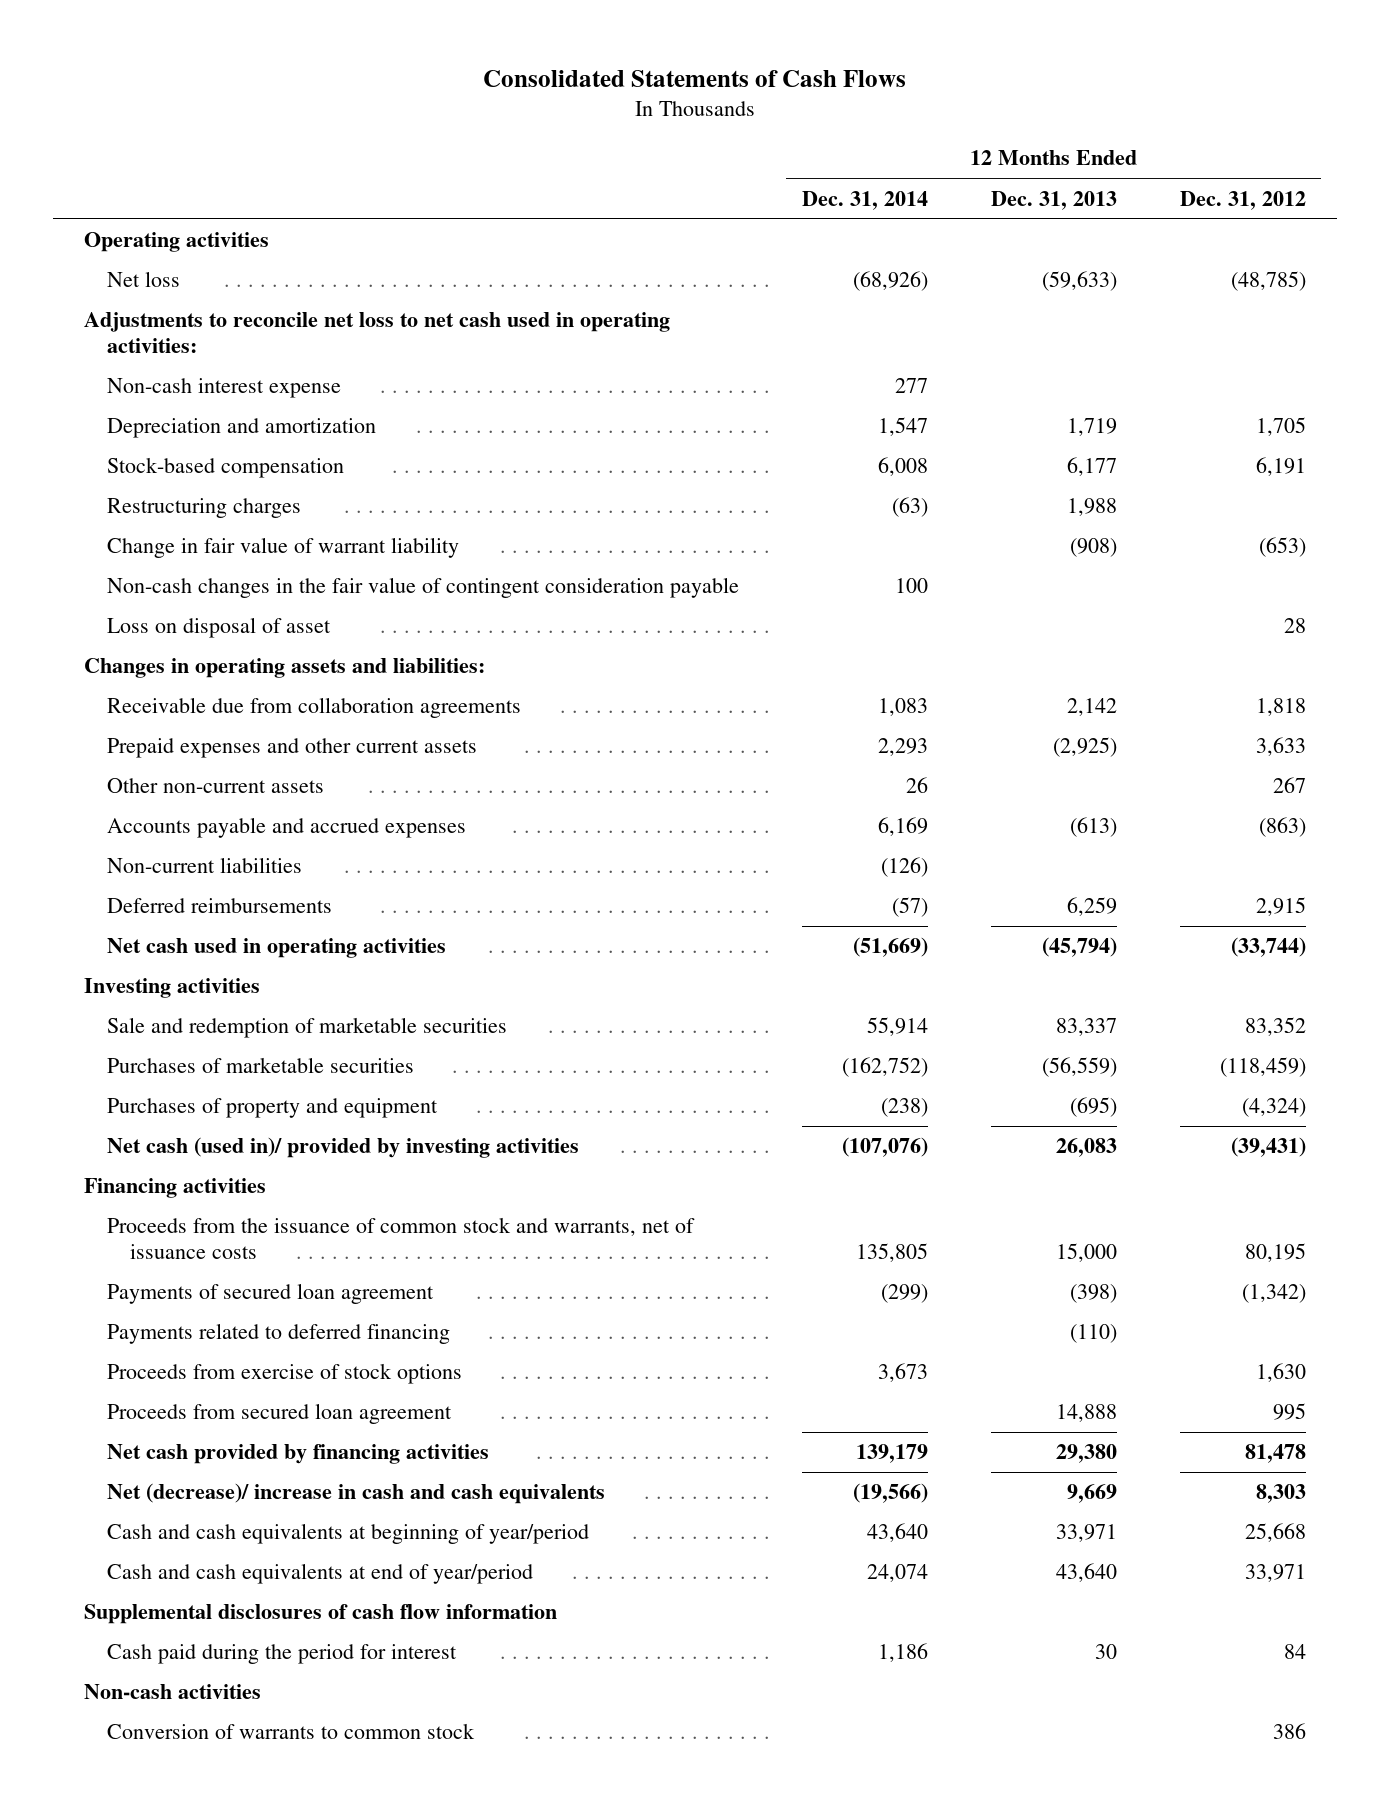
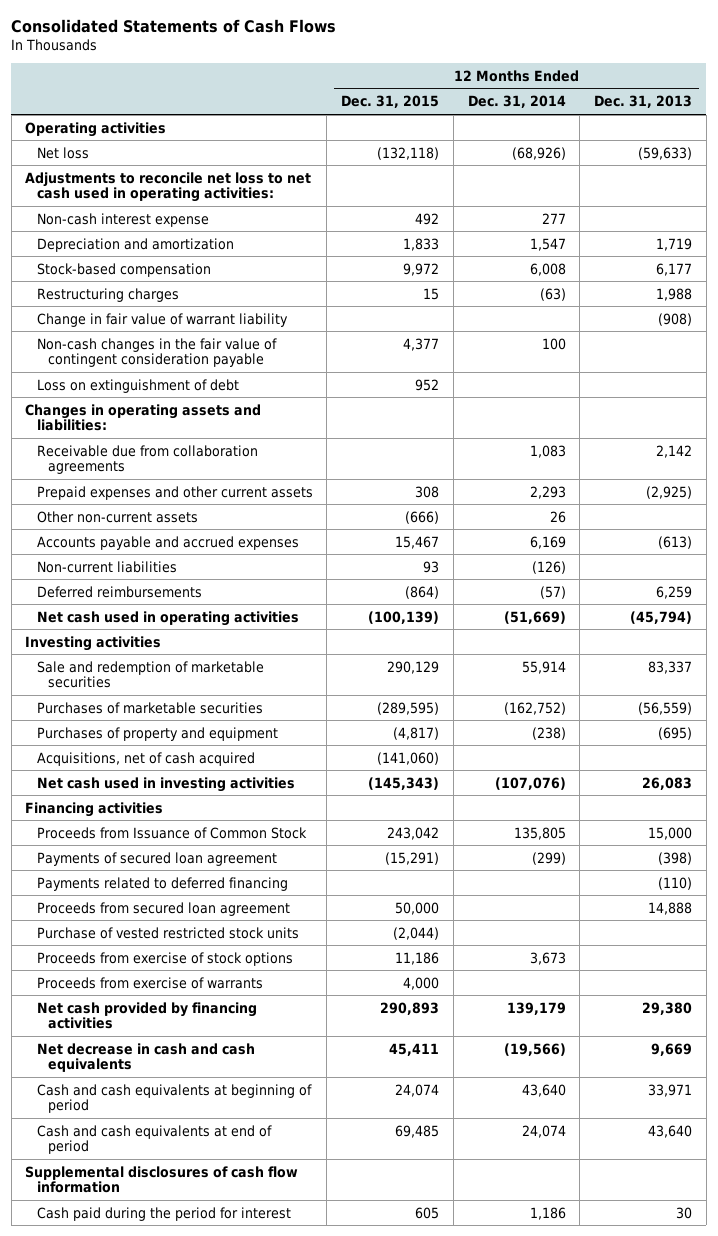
- | 12 Months Ended Dec. 31, 2014 | 12 Months Ended Dec. 31, 2013 | 12 Months Ended Dec. 31, 2012
+ | 12 Months Ended Dec. 31, 2015 | 12 Months Ended Dec. 31, 2014 | 12 Months Ended Dec. 31, 2013
- Loss on disposal of asset | | | 28
+ Loss on extinguishment of debt | 952 | |
- Net cash (used in)/ provided by investing activities | (107,076) | 26,083 | (39,431)
+ Acquisitions, net of cash acquired | (141,060) | |
+ Net cash used in investing activities | (145,343) | (107,076) | 26,083
- Proceeds from the issuance of common stock and warrants, net of issuance costs | 135,805 | 15,000 | 80,195
+ Proceeds from Issuance of Common Stock | 243,042 | 135,805 | 15,000
+ Purchase of vested restricted stock units | (2,044) | |
moved down: Proceeds from exercise of stock options | 11,186 | 3,673 |
+ Proceeds from exercise of warrants | 4,000 | |
- Net (decrease)/ increase in cash and cash equivalents | (19,566) | 9,669 | 8,303
- Cash and cash equivalents at beginning of year/period | 43,640 | 33,971 | 25,668
- Cash and cash equivalents at end of year/period | 24,074 | 43,640 | 33,971
+ Net decrease in cash and cash equivalents | 45,411 | (19,566) | 9,669
+ Cash and cash equivalents at beginning of period | 24,074 | 43,640 | 33,971
+ Cash and cash equivalents at end of period | 69,485 | 24,074 | 43,640
- Non-cash activities
- Conversion of warrants to common stock | | | 386

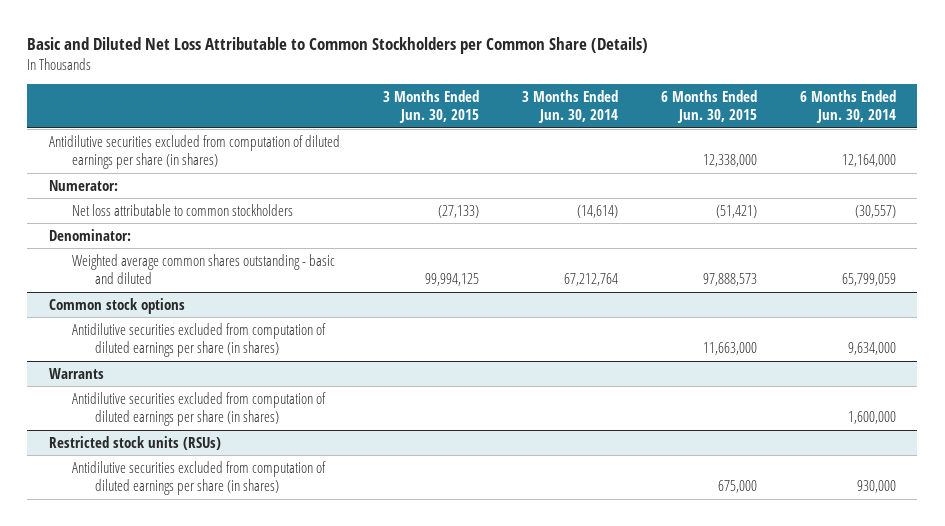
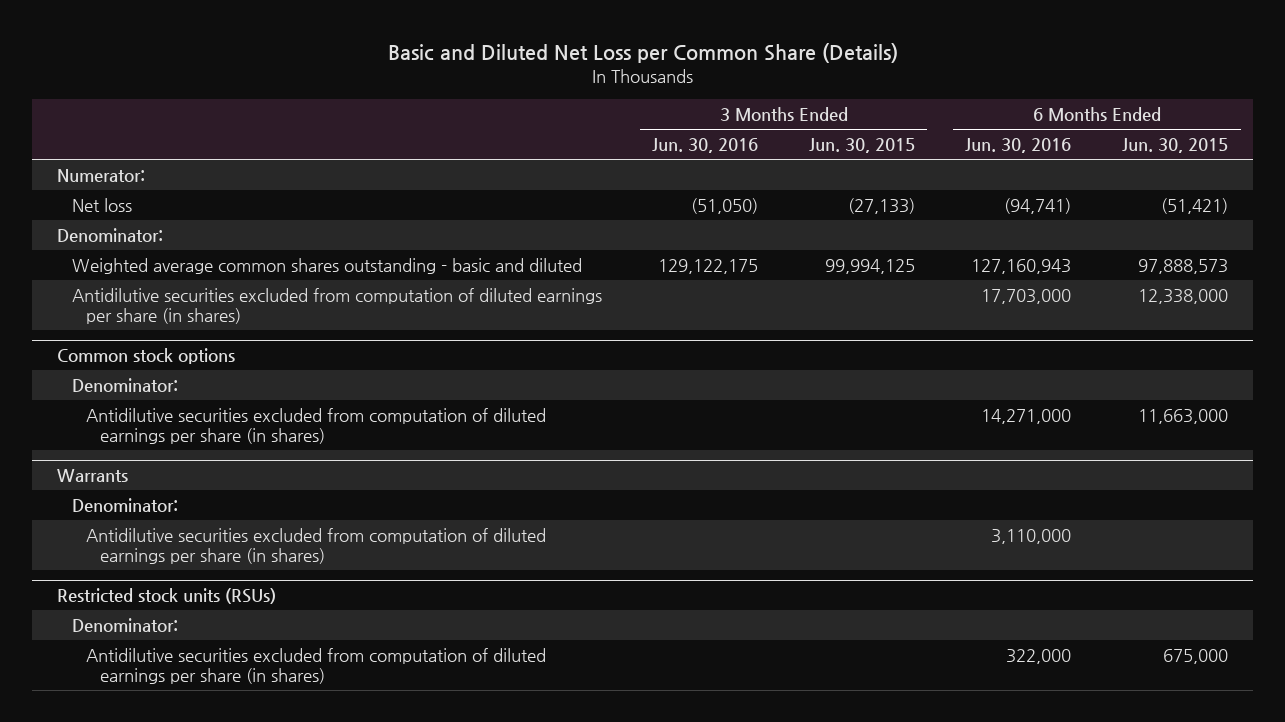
- Basic and Diluted Net Loss Attributable to Common Stockholders per Common Share (Details)
+ Basic and Diluted Net Loss per Common Share (Details)
- | 3 Months Ended Jun. 30, 2015 | 3 Months Ended Jun. 30, 2014 | 6 Months Ended Jun. 30, 2015 | 6 Months Ended Jun. 30, 2014
+ | 3 Months Ended Jun. 30, 2016 | 3 Months Ended Jun. 30, 2015 | 6 Months Ended Jun. 30, 2016 | 6 Months Ended Jun. 30, 2015
- Net loss attributable to common stockholders | (27,133) | (14,614) | (51,421) | (30,557)
+ Net loss | (51,050) | (27,133) | (94,741) | (51,421)
moved down: Antidilutive securities excluded from computation of diluted earnings per share (in shares) | | | 17,703,000 | 12,338,000
@ Common stock options
+ Denominator:
@ Warrants
+ Denominator:
@ Restricted stock units (RSUs)
+ Denominator:

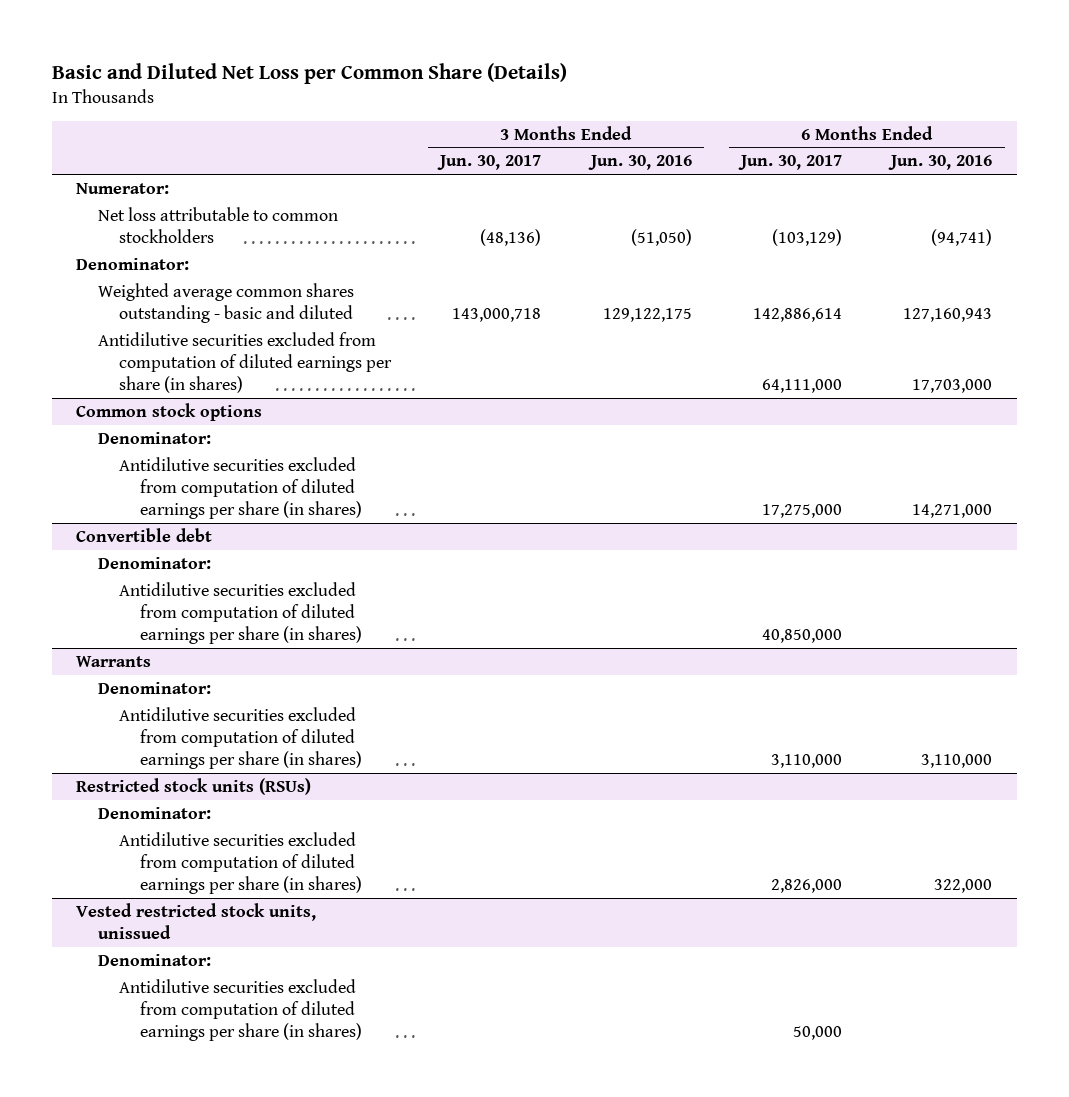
- | 3 Months Ended Jun. 30, 2016 | 3 Months Ended Jun. 30, 2015 | 6 Months Ended Jun. 30, 2016 | 6 Months Ended Jun. 30, 2015
+ | 3 Months Ended Jun. 30, 2017 | 3 Months Ended Jun. 30, 2016 | 6 Months Ended Jun. 30, 2017 | 6 Months Ended Jun. 30, 2016
- Net loss | (51,050) | (27,133) | (94,741) | (51,421)
+ Net loss attributable to common stockholders | (48,136) | (51,050) | (103,129) | (94,741)
+ Convertible debt
+ Denominator:
+ Antidilutive securities excluded from computation of diluted earnings per share (in shares) | | | 40,850,000 |
+ Vested restricted stock units, unissued
+ Denominator:
+ Antidilutive securities excluded from computation of diluted earnings per share (in shares) | | | 50,000 |

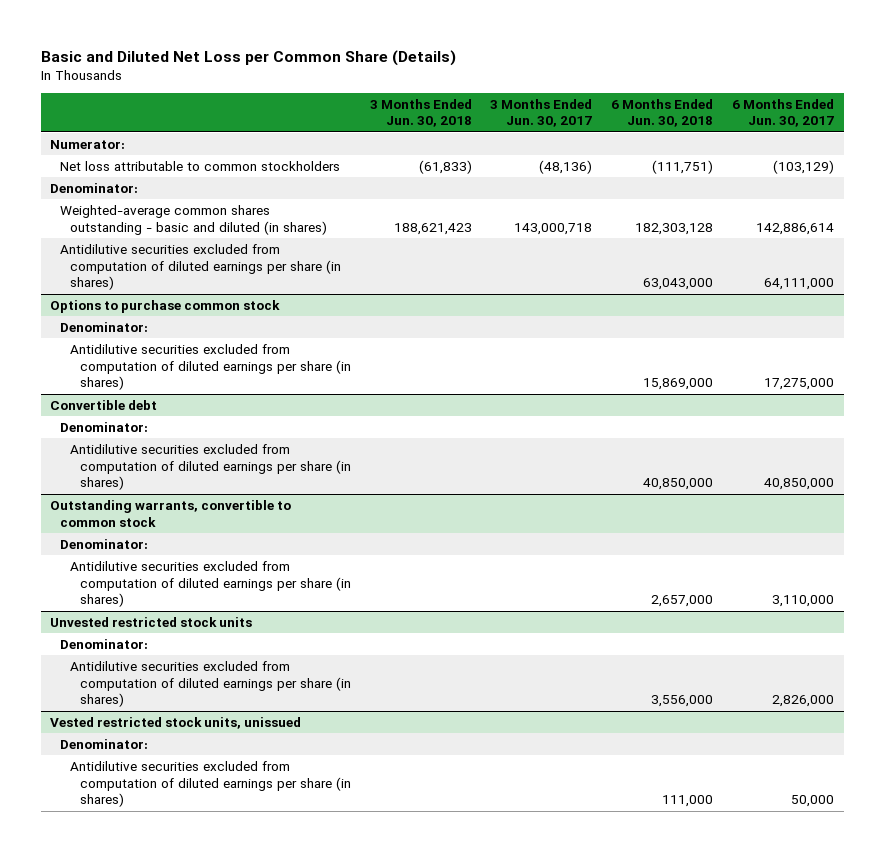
- | 3 Months Ended Jun. 30, 2017 | 3 Months Ended Jun. 30, 2016 | 6 Months Ended Jun. 30, 2017 | 6 Months Ended Jun. 30, 2016
+ | 3 Months Ended Jun. 30, 2018 | 3 Months Ended Jun. 30, 2017 | 6 Months Ended Jun. 30, 2018 | 6 Months Ended Jun. 30, 2017
- Weighted average common shares outstanding - basic and diluted | 143,000,718 | 129,122,175 | 142,886,614 | 127,160,943
+ Weighted-average common shares outstanding - basic and diluted (in shares) | 188,621,423 | 143,000,718 | 182,303,128 | 142,886,614
- Common stock options
+ Options to purchase common stock
- Warrants
+ Outstanding warrants, convertible to common stock
- Restricted stock units (RSUs)
+ Unvested restricted stock units

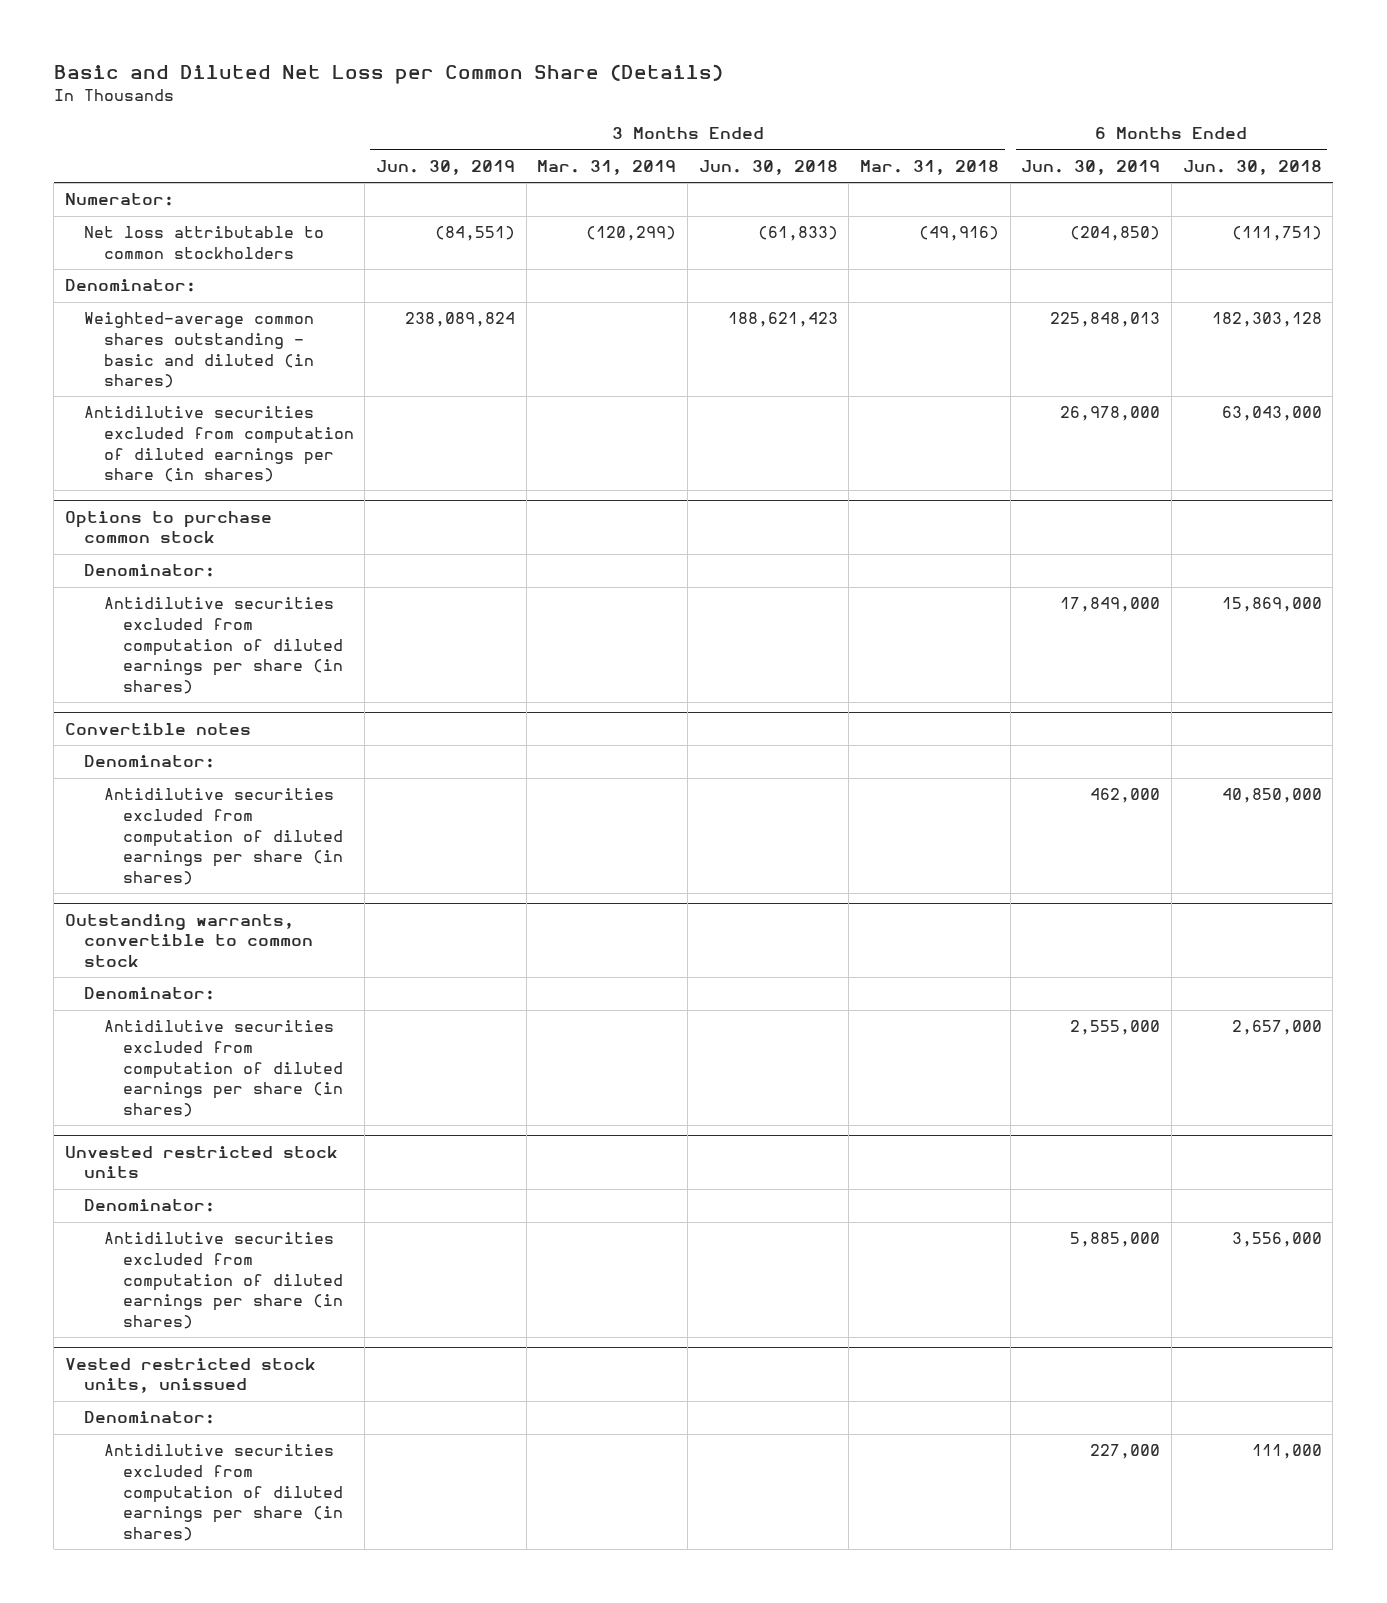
- | 3 Months Ended Jun. 30, 2018 | 3 Months Ended Jun. 30, 2017 | 6 Months Ended Jun. 30, 2018 | 6 Months Ended Jun. 30, 2017
+ | 3 Months Ended Jun. 30, 2019 | 3 Months Ended Mar. 31, 2019 | 3 Months Ended Jun. 30, 2018 | 3 Months Ended Mar. 31, 2018 | 6 Months Ended Jun. 30, 2019 | 6 Months Ended Jun. 30, 2018
- Convertible debt
+ Convertible notes

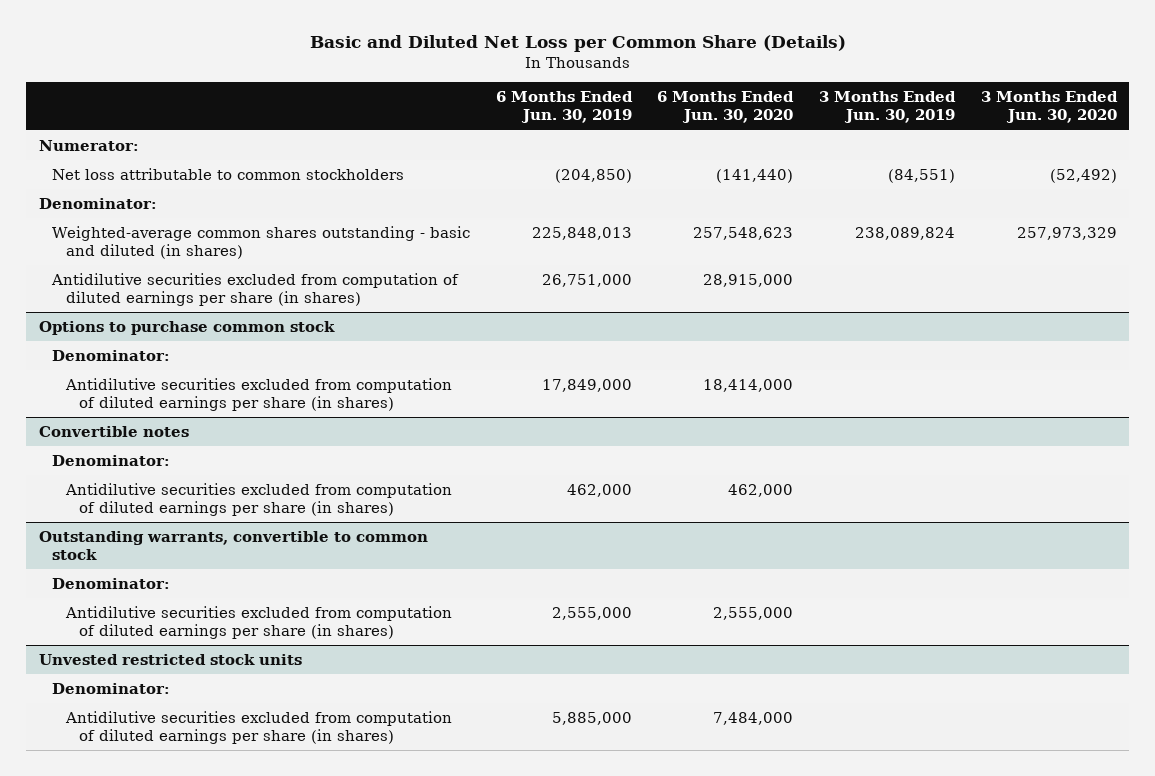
- | 3 Months Ended Jun. 30, 2019 | 3 Months Ended Mar. 31, 2019 | 3 Months Ended Jun. 30, 2018 | 3 Months Ended Mar. 31, 2018 | 6 Months Ended Jun. 30, 2019 | 6 Months Ended Jun. 30, 2018
+ | 6 Months Ended Jun. 30, 2019 | 6 Months Ended Jun. 30, 2020 | 3 Months Ended Jun. 30, 2019 | 3 Months Ended Jun. 30, 2020
- Antidilutive securities excluded from computation of diluted earnings per share (in shares) | | | | | 26,978,000 | 63,043,000
+ Antidilutive securities excluded from computation of diluted earnings per share (in shares) | 26,751,000 | 28,915,000 | |
- Vested restricted stock units, unissued
- Denominator:
- Antidilutive securities excluded from computation of diluted earnings per share (in shares) | | | | | 227,000 | 111,000

